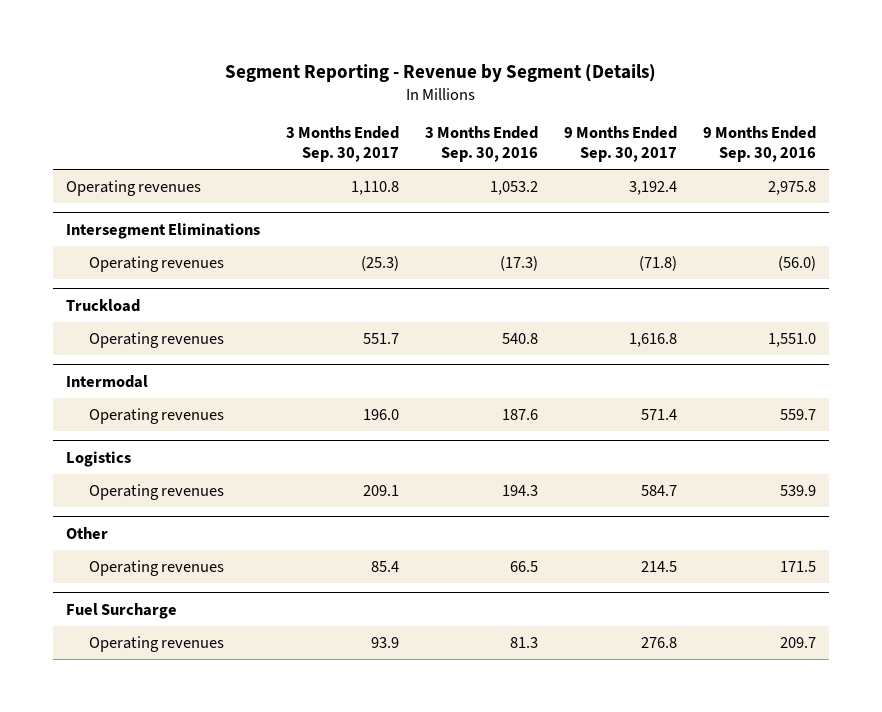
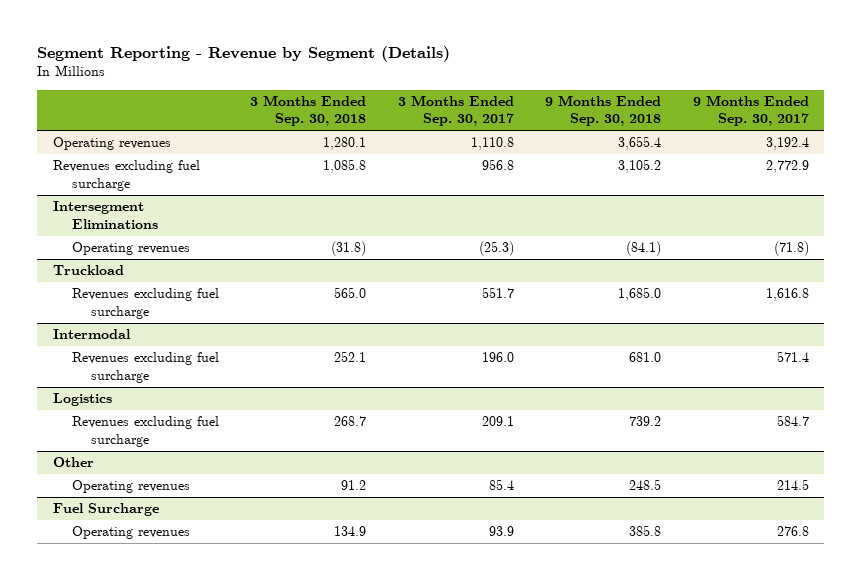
- | 3 Months Ended Sep. 30, 2017 | 3 Months Ended Sep. 30, 2016 | 9 Months Ended Sep. 30, 2017 | 9 Months Ended Sep. 30, 2016
+ | 3 Months Ended Sep. 30, 2018 | 3 Months Ended Sep. 30, 2017 | 9 Months Ended Sep. 30, 2018 | 9 Months Ended Sep. 30, 2017
+ Revenues excluding fuel surcharge | 1,085.8 | 956.8 | 3,105.2 | 2,772.9
@ Truckload
- Operating revenues | 551.7 | 540.8 | 1,616.8 | 1,551.0
+ Revenues excluding fuel surcharge | 565.0 | 551.7 | 1,685.0 | 1,616.8
@ Intermodal
- Operating revenues | 196.0 | 187.6 | 571.4 | 559.7
+ Revenues excluding fuel surcharge | 252.1 | 196.0 | 681.0 | 571.4
@ Logistics
- Operating revenues | 209.1 | 194.3 | 584.7 | 539.9
+ Revenues excluding fuel surcharge | 268.7 | 209.1 | 739.2 | 584.7

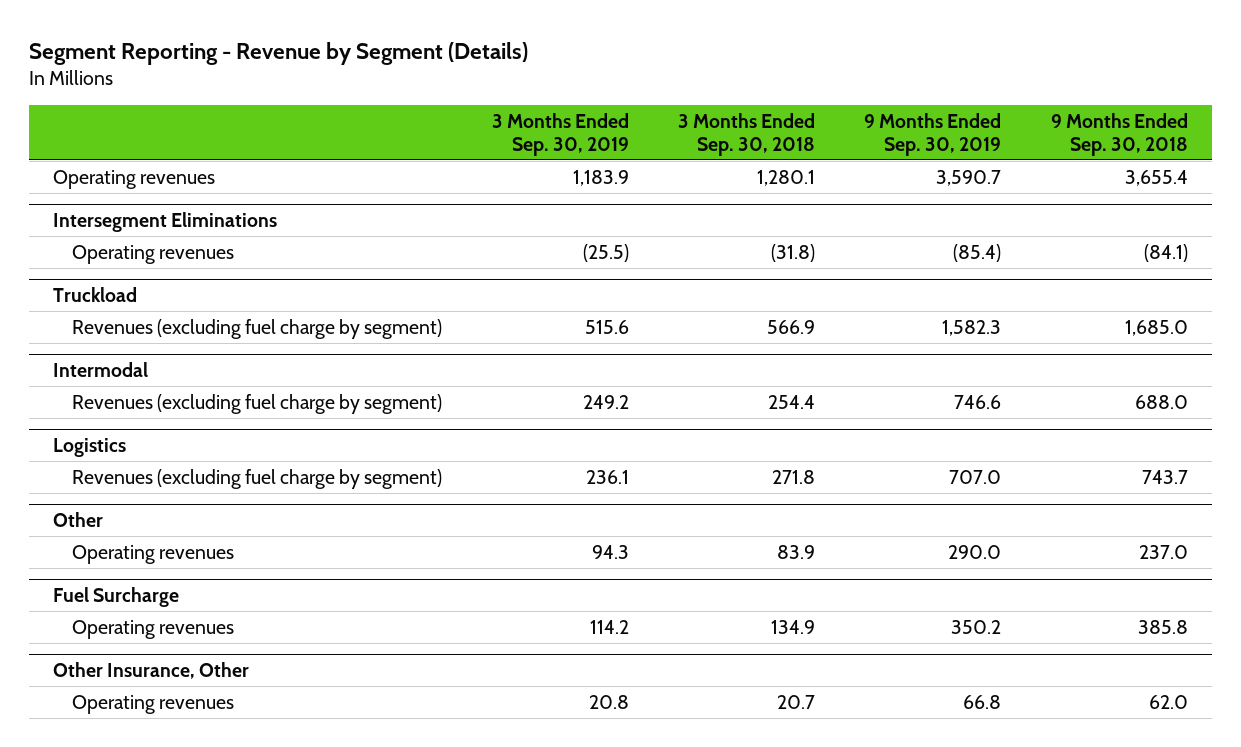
- | 3 Months Ended Sep. 30, 2018 | 3 Months Ended Sep. 30, 2017 | 9 Months Ended Sep. 30, 2018 | 9 Months Ended Sep. 30, 2017
+ | 3 Months Ended Sep. 30, 2019 | 3 Months Ended Sep. 30, 2018 | 9 Months Ended Sep. 30, 2019 | 9 Months Ended Sep. 30, 2018
- Revenues excluding fuel surcharge | 1,085.8 | 956.8 | 3,105.2 | 2,772.9
@ Truckload
- Revenues excluding fuel surcharge | 565.0 | 551.7 | 1,685.0 | 1,616.8
+ Revenues (excluding fuel charge by segment) | 515.6 | 566.9 | 1,582.3 | 1,685.0
@ Intermodal
- Revenues excluding fuel surcharge | 252.1 | 196.0 | 681.0 | 571.4
+ Revenues (excluding fuel charge by segment) | 249.2 | 254.4 | 746.6 | 688.0
@ Logistics
- Revenues excluding fuel surcharge | 268.7 | 209.1 | 739.2 | 584.7
+ Revenues (excluding fuel charge by segment) | 236.1 | 271.8 | 707.0 | 743.7
@ Other
- Operating revenues | 91.2 | 85.4 | 248.5 | 214.5
+ Operating revenues | 94.3 | 83.9 | 290.0 | 237.0
+ Other Insurance, Other
+ Operating revenues | 20.8 | 20.7 | 66.8 | 62.0

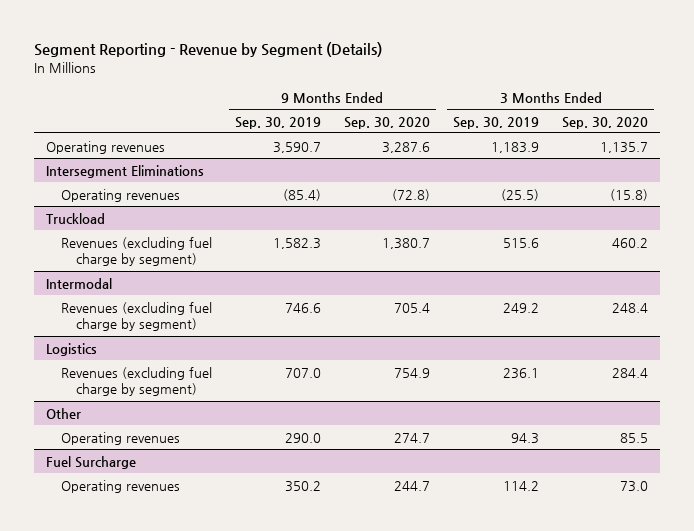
- | 3 Months Ended Sep. 30, 2019 | 3 Months Ended Sep. 30, 2018 | 9 Months Ended Sep. 30, 2019 | 9 Months Ended Sep. 30, 2018
+ | 9 Months Ended Sep. 30, 2019 | 9 Months Ended Sep. 30, 2020 | 3 Months Ended Sep. 30, 2019 | 3 Months Ended Sep. 30, 2020
- Other Insurance, Other
- Operating revenues | 20.8 | 20.7 | 66.8 | 62.0

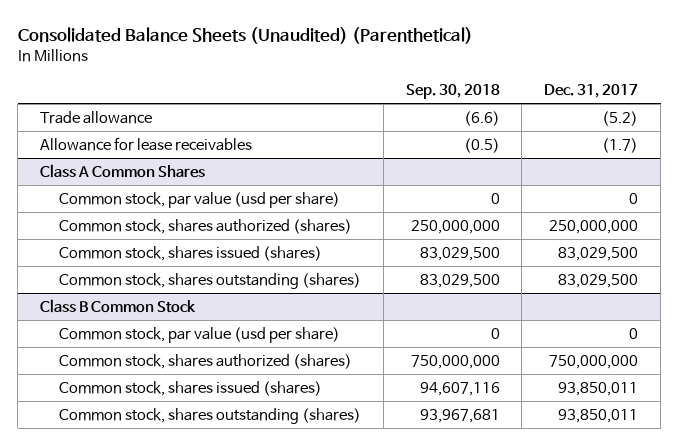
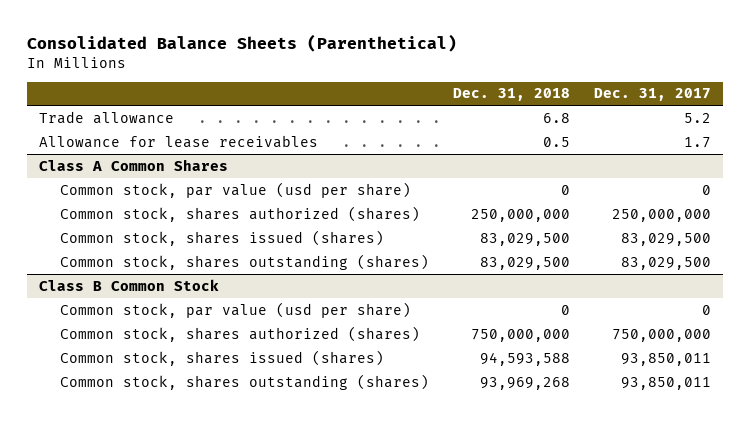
- Consolidated Balance Sheets (Unaudited) (Parenthetical)
+ Consolidated Balance Sheets (Parenthetical)
- | Sep. 30, 2018 | Dec. 31, 2017
+ | Dec. 31, 2018 | Dec. 31, 2017
- Trade allowance | (6.6) | (5.2)
- Allowance for lease receivables | (0.5) | (1.7)
+ Trade allowance | 6.8 | 5.2
+ Allowance for lease receivables | 0.5 | 1.7

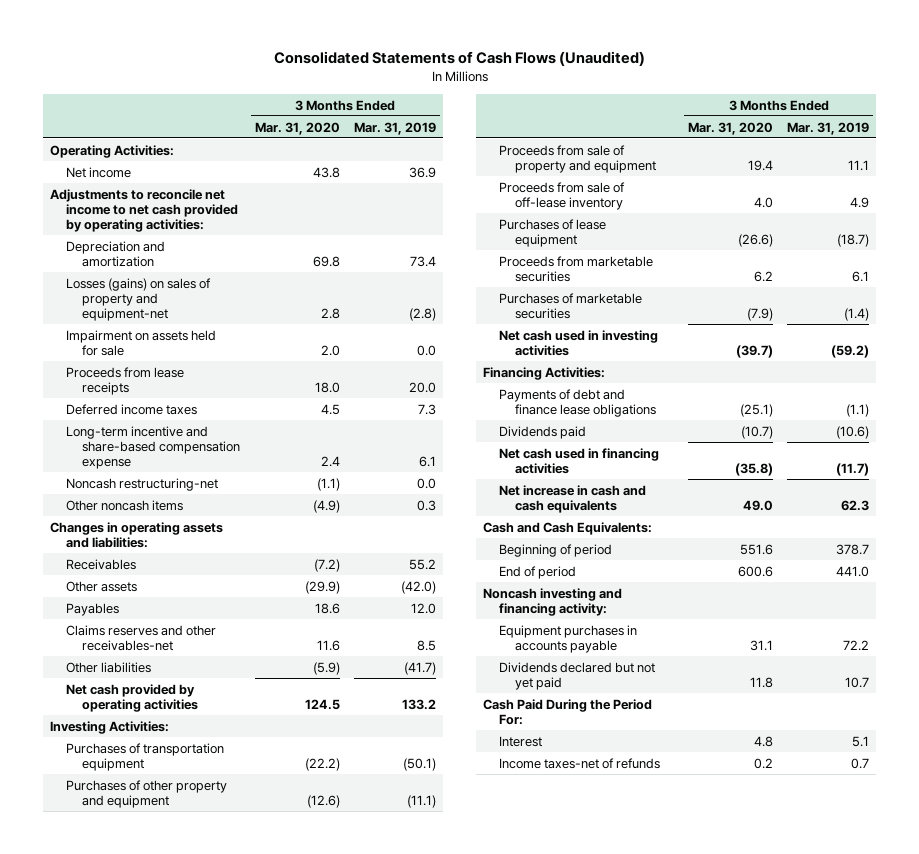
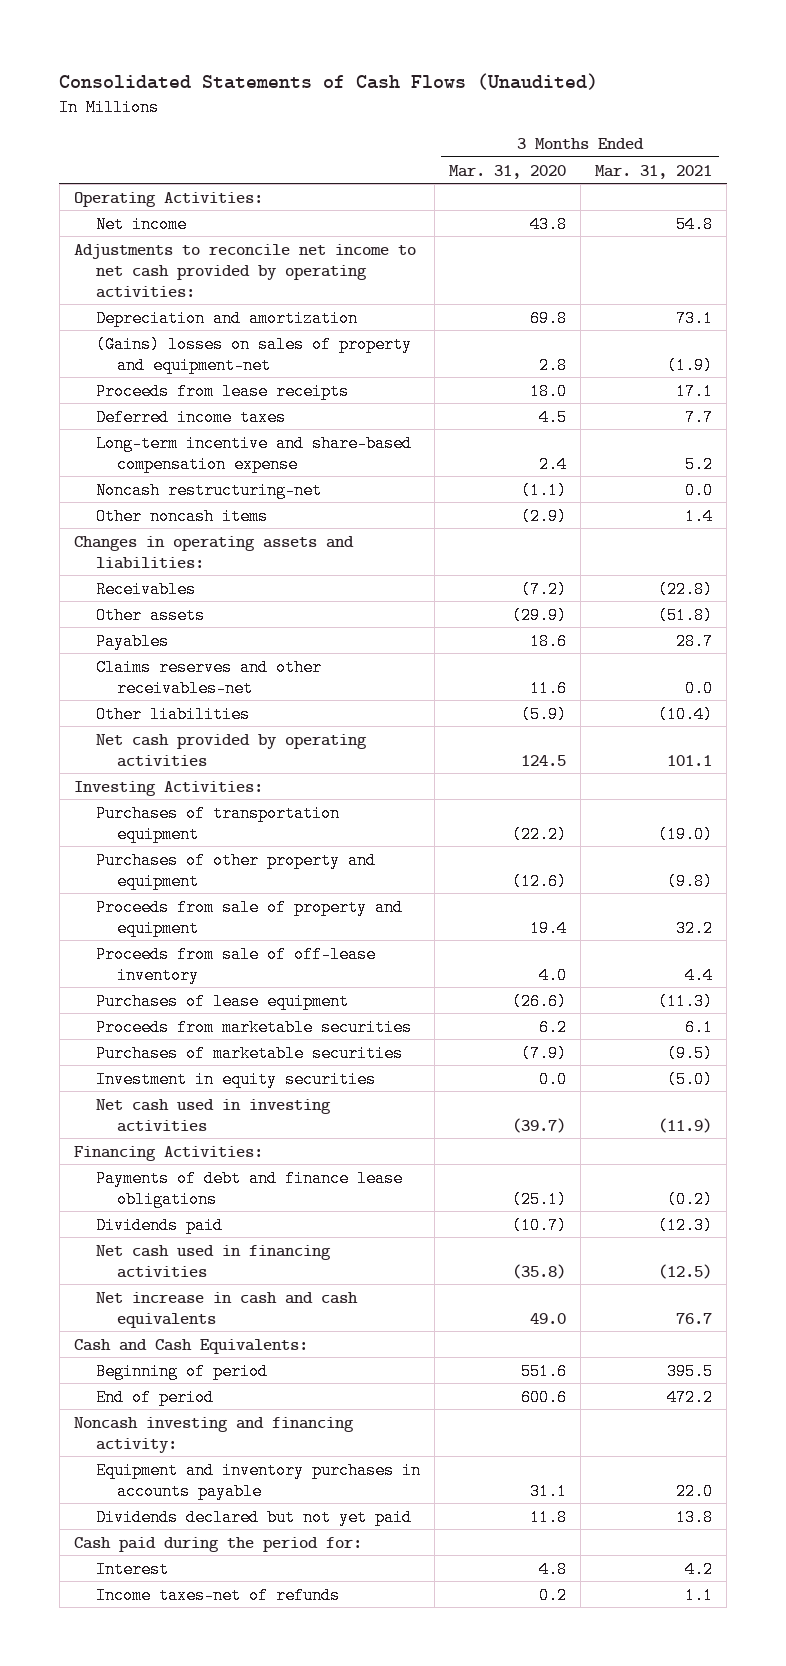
- | 3 Months Ended Mar. 31, 2020 | 3 Months Ended Mar. 31, 2019
+ | 3 Months Ended Mar. 31, 2020 | 3 Months Ended Mar. 31, 2021
- Losses (gains) on sales of property and equipment-net | 2.8 | (2.8)
- Impairment on assets held for sale | 2.0 | 0.0
+ (Gains) losses on sales of property and equipment-net | 2.8 | (1.9)
- Other noncash items | (4.9) | 0.3
+ Other noncash items | (2.9) | 1.4
+ Investment in equity securities | 0.0 | (5.0)
- Equipment purchases in accounts payable | 31.1 | 72.2
+ Equipment and inventory purchases in accounts payable | 31.1 | 22.0
- Cash Paid During the Period For:
+ Cash paid during the period for:

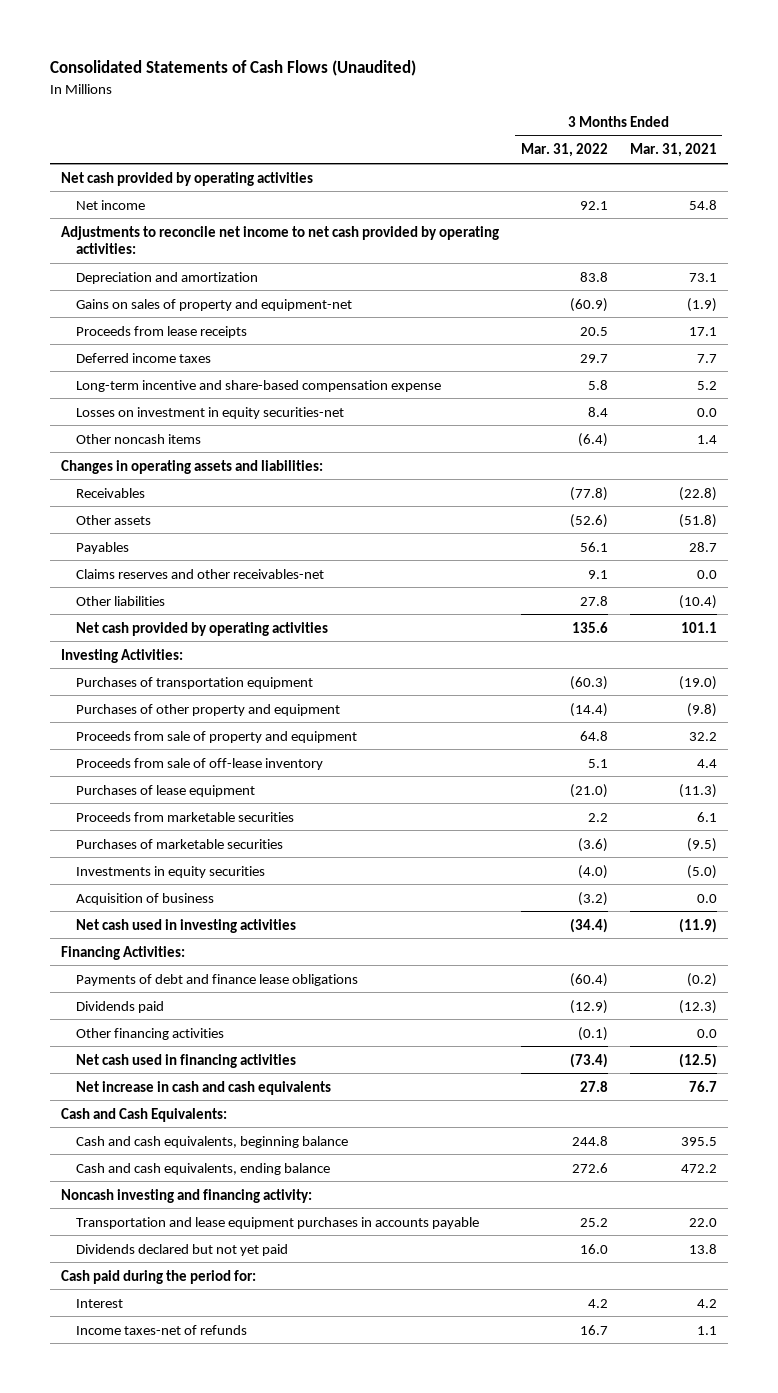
- | 3 Months Ended Mar. 31, 2020 | 3 Months Ended Mar. 31, 2021
+ | 3 Months Ended Mar. 31, 2022 | 3 Months Ended Mar. 31, 2021
- Operating Activities:
+ Net cash provided by operating activities
- (Gains) losses on sales of property and equipment-net | 2.8 | (1.9)
+ Gains on sales of property and equipment-net | (60.9) | (1.9)
- Noncash restructuring-net | (1.1) | 0.0
+ Losses on investment in equity securities-net | 8.4 | 0.0
- Investment in equity securities | 0.0 | (5.0)
+ Investments in equity securities | (4.0) | (5.0)
+ Acquisition of business | (3.2) | 0.0
+ Other financing activities | (0.1) | 0.0
- Beginning of period | 551.6 | 395.5
- End of period | 600.6 | 472.2
+ Cash and cash equivalents, beginning balance | 244.8 | 395.5
+ Cash and cash equivalents, ending balance | 272.6 | 472.2
- Equipment and inventory purchases in accounts payable | 31.1 | 22.0
+ Transportation and lease equipment purchases in accounts payable | 25.2 | 22.0

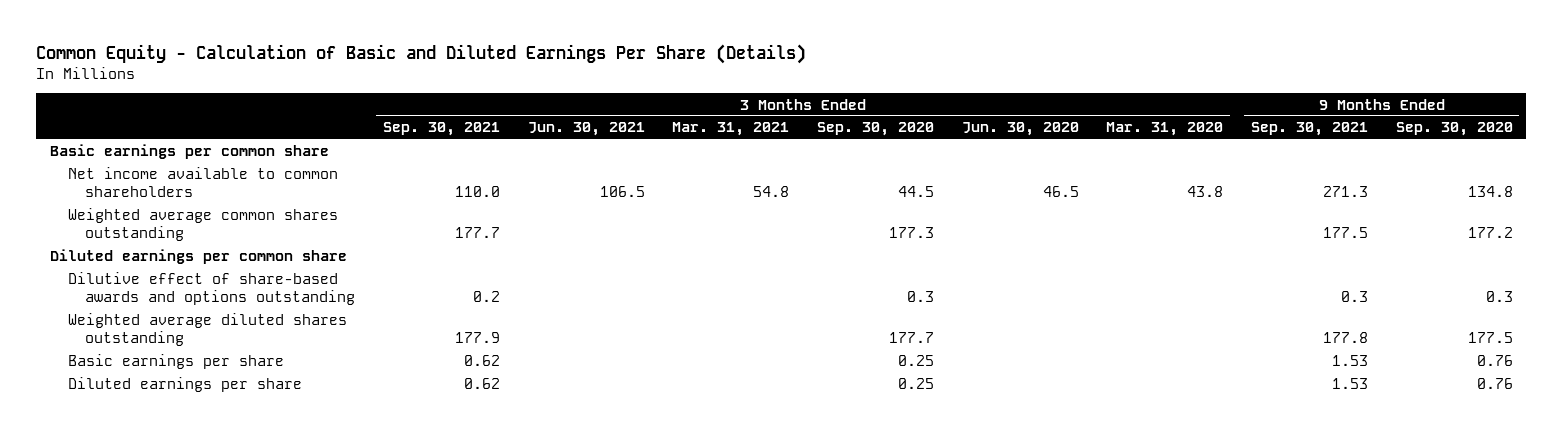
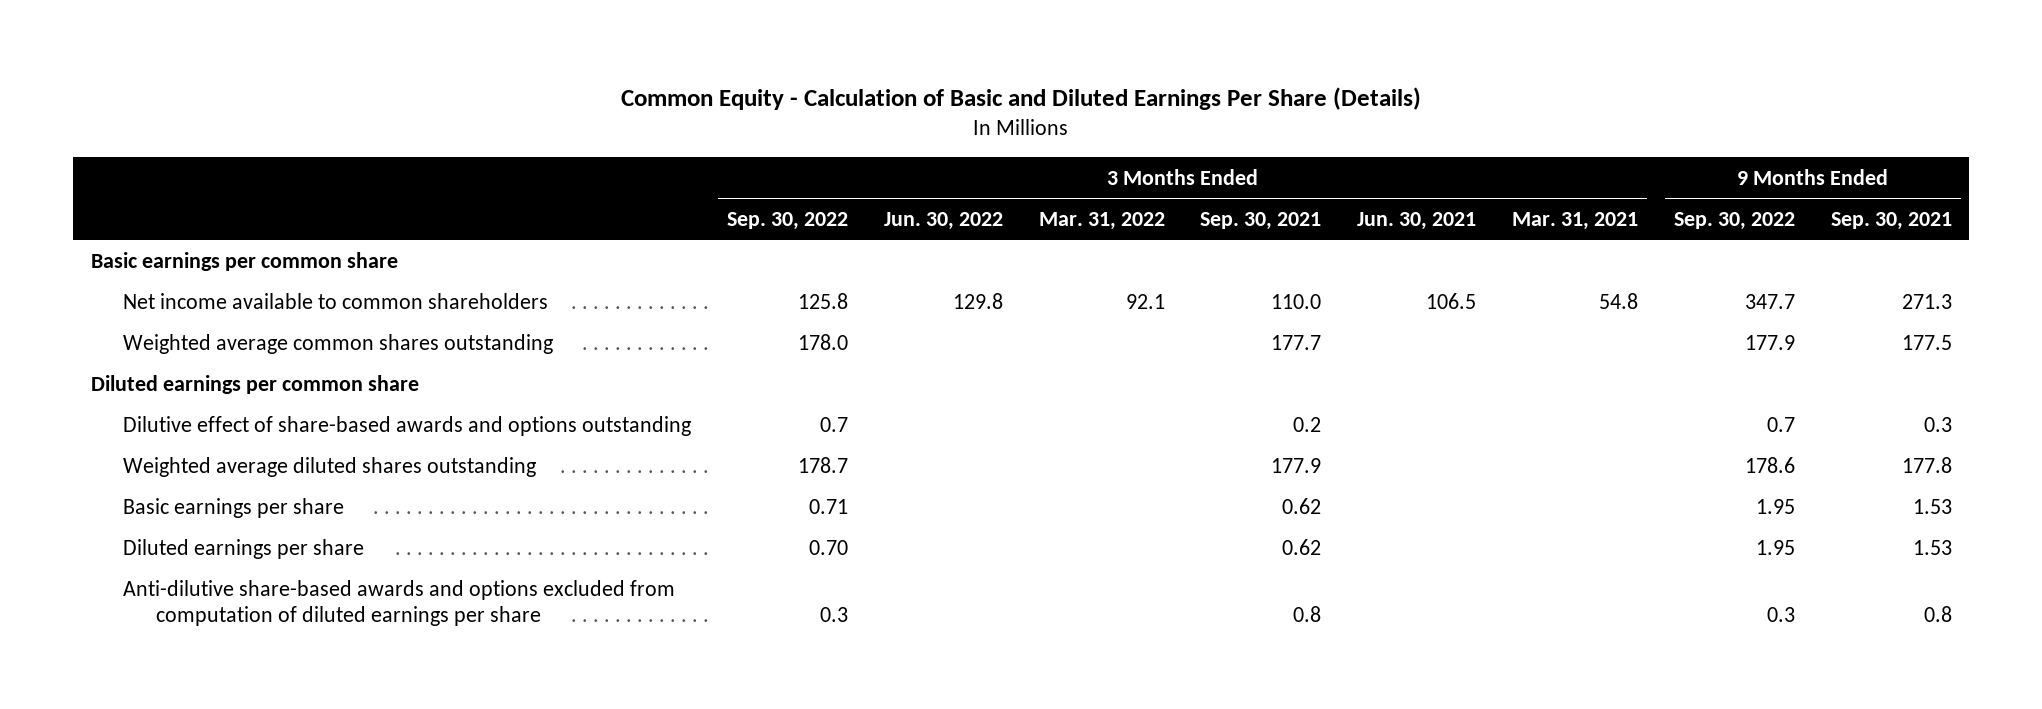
- | 3 Months Ended Sep. 30, 2021 | 3 Months Ended Jun. 30, 2021 | 3 Months Ended Mar. 31, 2021 | 3 Months Ended Sep. 30, 2020 | 3 Months Ended Jun. 30, 2020 | 3 Months Ended Mar. 31, 2020 | 9 Months Ended Sep. 30, 2021 | 9 Months Ended Sep. 30, 2020
+ | 3 Months Ended Sep. 30, 2022 | 3 Months Ended Jun. 30, 2022 | 3 Months Ended Mar. 31, 2022 | 3 Months Ended Sep. 30, 2021 | 3 Months Ended Jun. 30, 2021 | 3 Months Ended Mar. 31, 2021 | 9 Months Ended Sep. 30, 2022 | 9 Months Ended Sep. 30, 2021
+ Anti-dilutive share-based awards and options excluded from computation of diluted earnings per share | 0.3 | | | 0.8 | | | 0.3 | 0.8

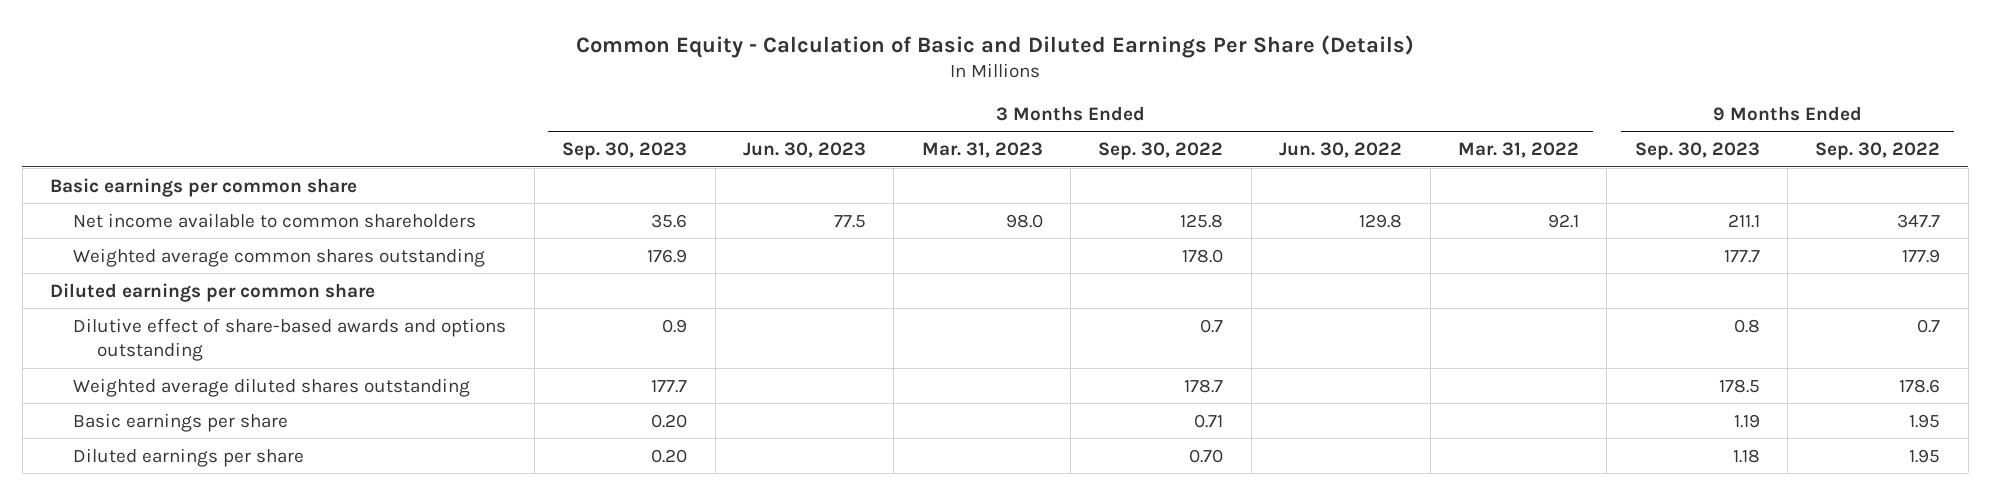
- | 3 Months Ended Sep. 30, 2022 | 3 Months Ended Jun. 30, 2022 | 3 Months Ended Mar. 31, 2022 | 3 Months Ended Sep. 30, 2021 | 3 Months Ended Jun. 30, 2021 | 3 Months Ended Mar. 31, 2021 | 9 Months Ended Sep. 30, 2022 | 9 Months Ended Sep. 30, 2021
+ | 3 Months Ended Sep. 30, 2023 | 3 Months Ended Jun. 30, 2023 | 3 Months Ended Mar. 31, 2023 | 3 Months Ended Sep. 30, 2022 | 3 Months Ended Jun. 30, 2022 | 3 Months Ended Mar. 31, 2022 | 9 Months Ended Sep. 30, 2023 | 9 Months Ended Sep. 30, 2022
- Anti-dilutive share-based awards and options excluded from computation of diluted earnings per share | 0.3 | | | 0.8 | | | 0.3 | 0.8

